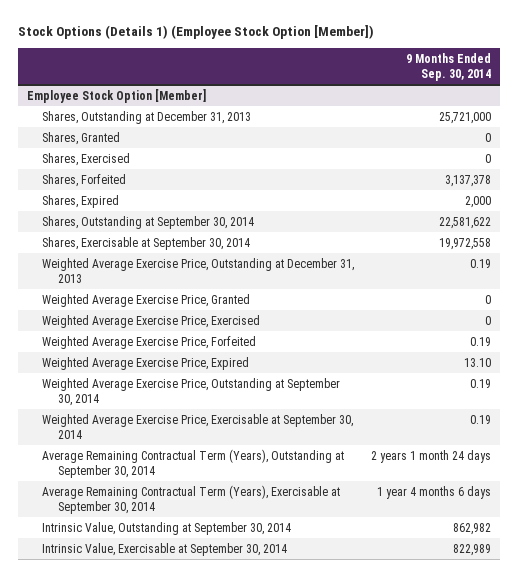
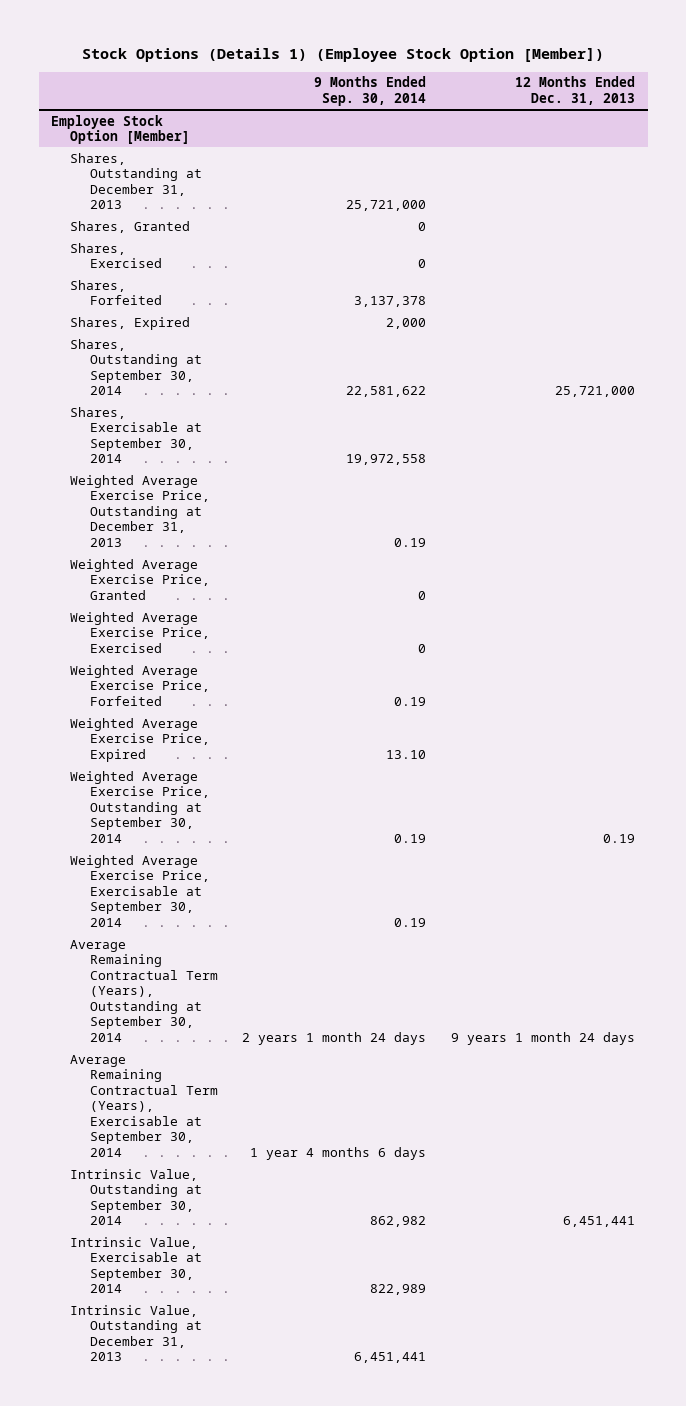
- | 9 Months Ended Sep. 30, 2014
+ | 9 Months Ended Sep. 30, 2014 | 12 Months Ended Dec. 31, 2013
@ Employee Stock Option [Member]
+ Intrinsic Value, Outstanding at December 31, 2013 | 6,451,441 |

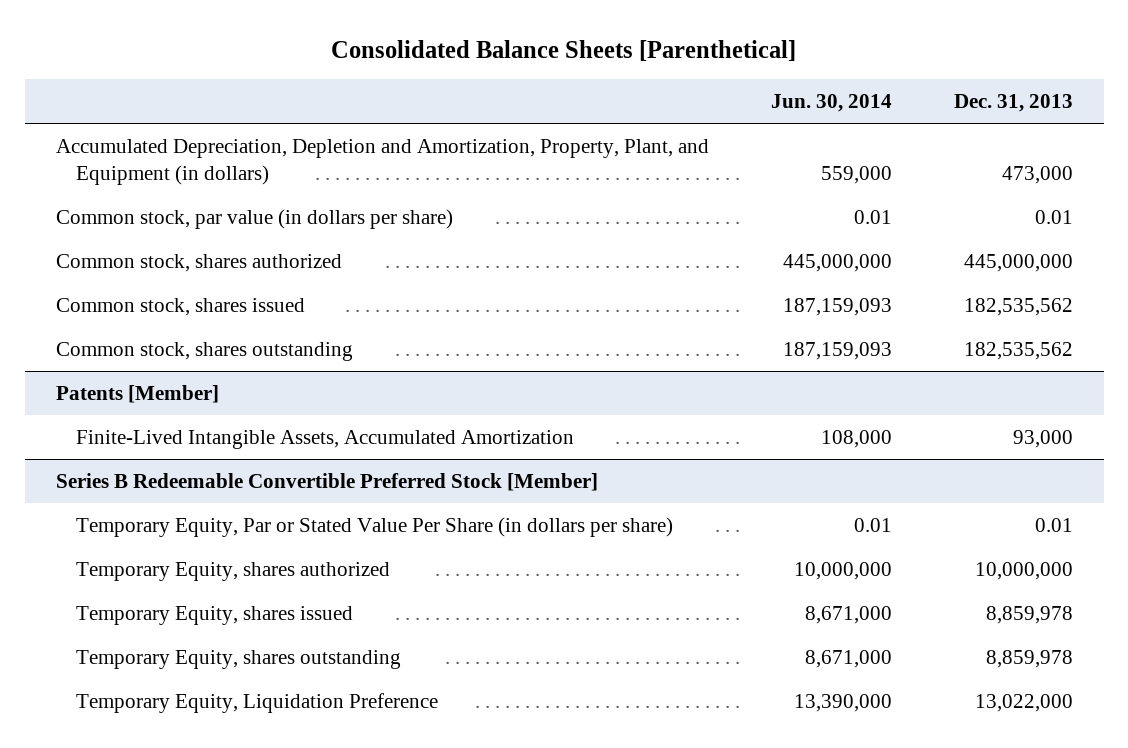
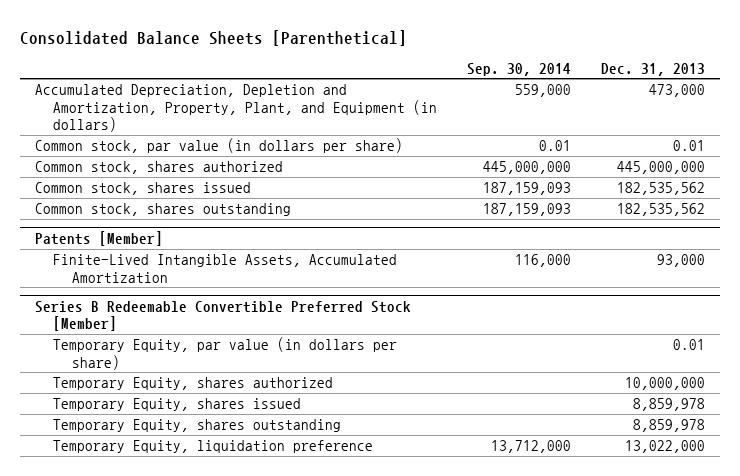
- | Jun. 30, 2014 | Dec. 31, 2013
+ | Sep. 30, 2014 | Dec. 31, 2013
@ Series B Redeemable Convertible Preferred Stock [Member]
- Temporary Equity, Par or Stated Value Per Share (in dollars per share) | 0.01 | 0.01
+ Temporary Equity, par value (in dollars per share) | | 0.01
- Temporary Equity, Liquidation Preference | 13,390,000 | 13,022,000
+ Temporary Equity, liquidation preference | 13,712,000 | 13,022,000

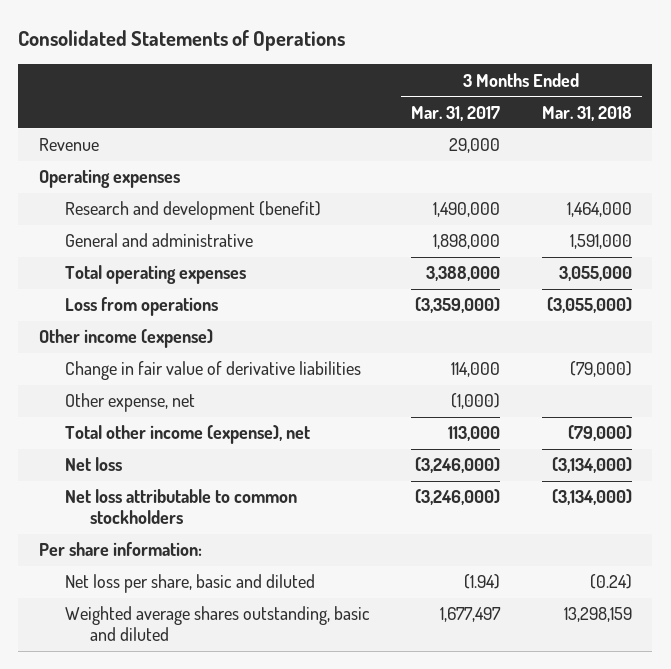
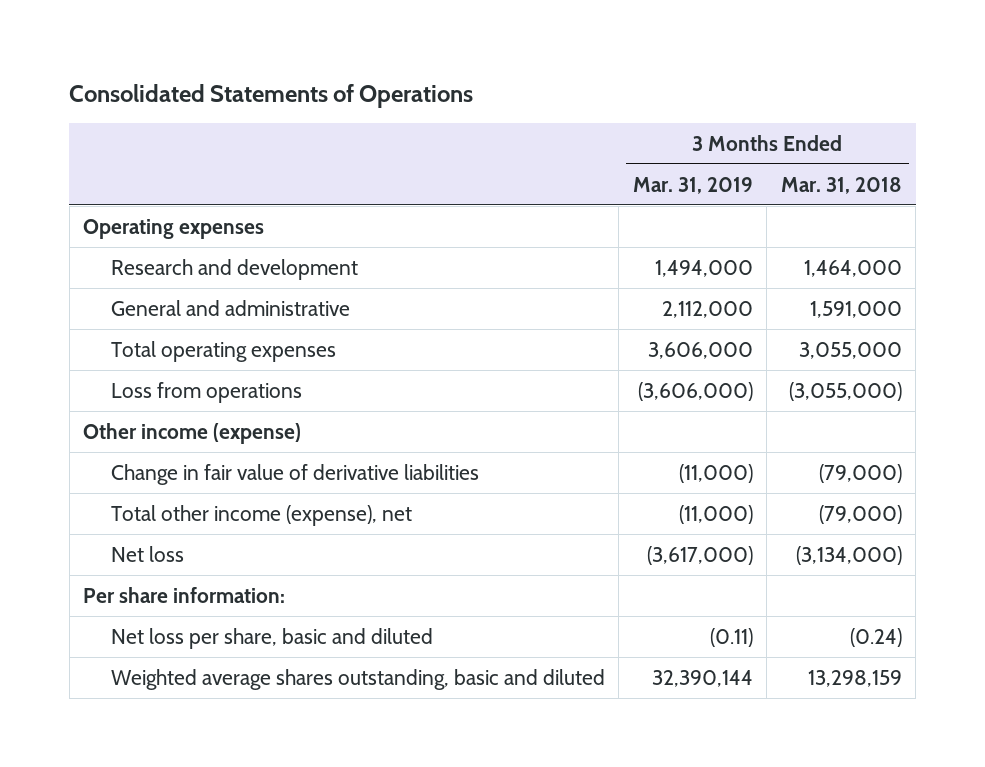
- | 3 Months Ended Mar. 31, 2017 | 3 Months Ended Mar. 31, 2018
+ | 3 Months Ended Mar. 31, 2019 | 3 Months Ended Mar. 31, 2018
- Revenue | 29,000 |
- Research and development (benefit) | 1,490,000 | 1,464,000
+ Research and development | 1,494,000 | 1,464,000
- Other expense, net | (1,000) |
- Net loss attributable to common stockholders | (3,246,000) | (3,134,000)

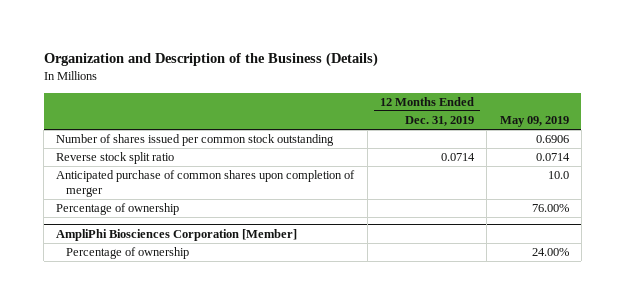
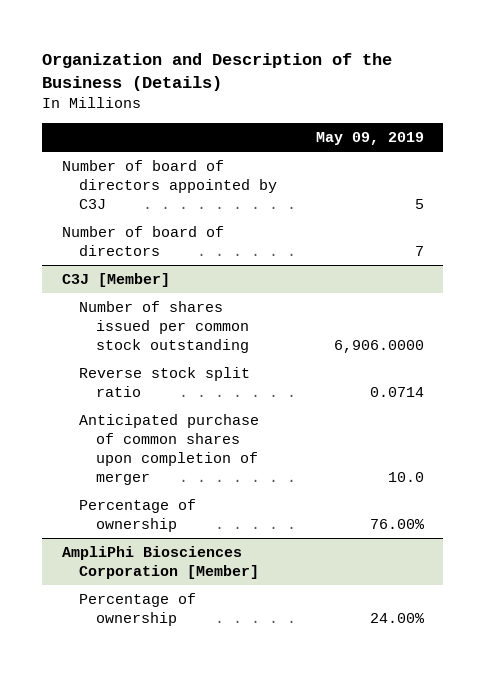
- | 12 Months Ended Dec. 31, 2019 | May 09, 2019
+ | May 09, 2019
- Number of shares issued per common stock outstanding | | 0.6906
+ Number of board of directors appointed by C3J | 5
+ Number of board of directors | 7
+ C3J [Member]
+ Number of shares issued per common stock outstanding | 6,906.0000

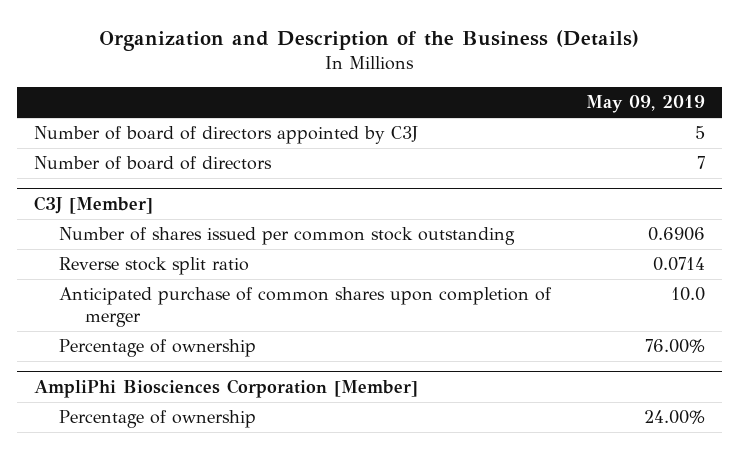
@ C3J [Member]
- Number of shares issued per common stock outstanding | 6,906.0000
+ Number of shares issued per common stock outstanding | 0.6906

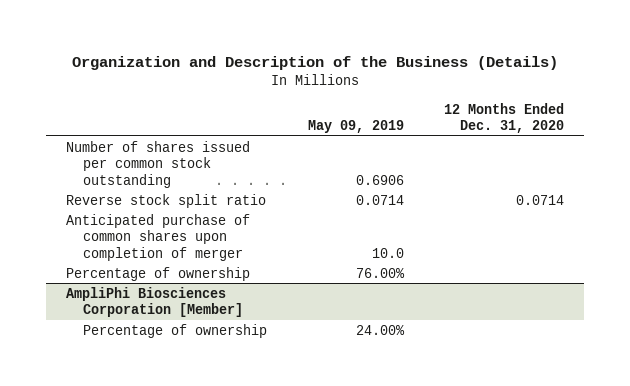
- | May 09, 2019
+ | May 09, 2019 | 12 Months Ended Dec. 31, 2020
- Number of board of directors appointed by C3J | 5
- Number of board of directors | 7
- C3J [Member]

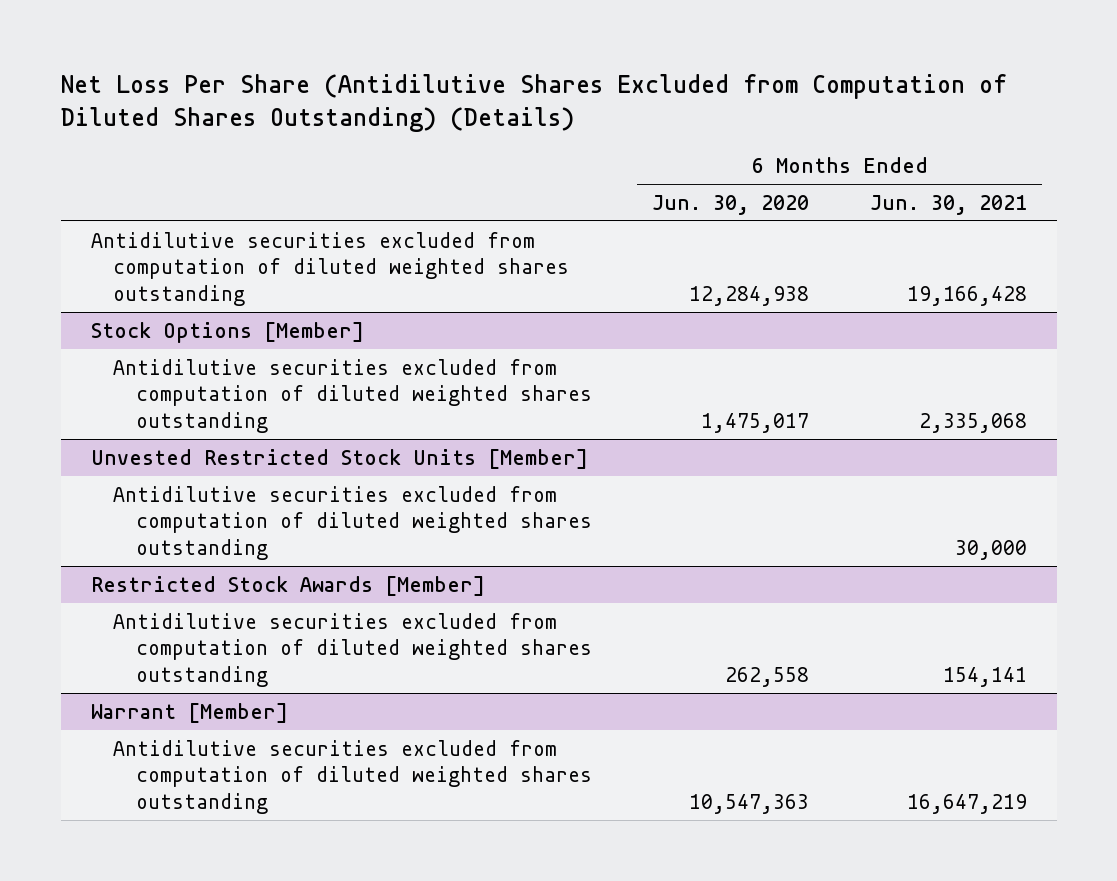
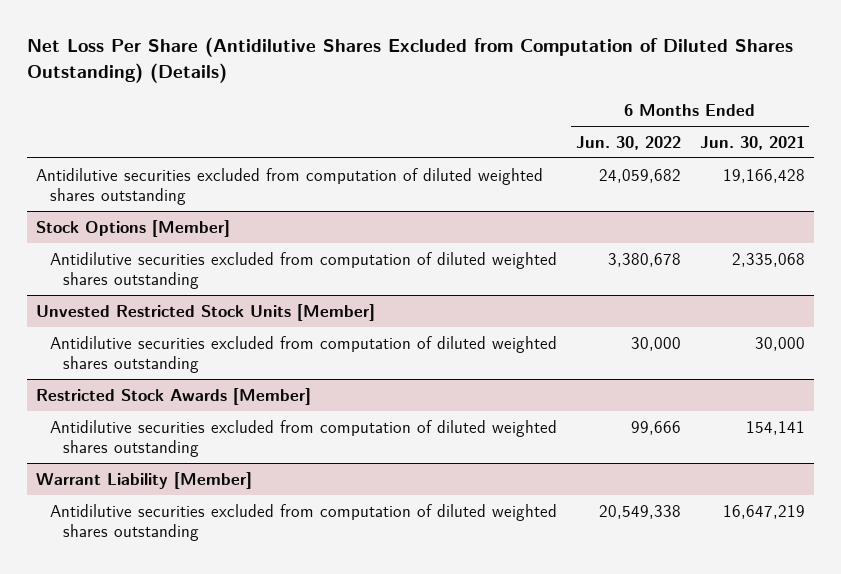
- | 6 Months Ended Jun. 30, 2020 | 6 Months Ended Jun. 30, 2021
+ | 6 Months Ended Jun. 30, 2022 | 6 Months Ended Jun. 30, 2021
- Warrant [Member]
+ Warrant Liability [Member]

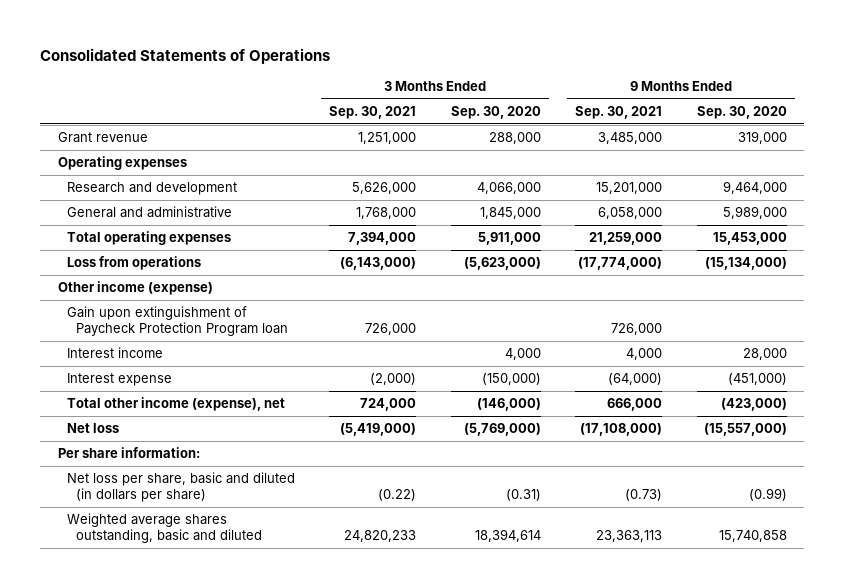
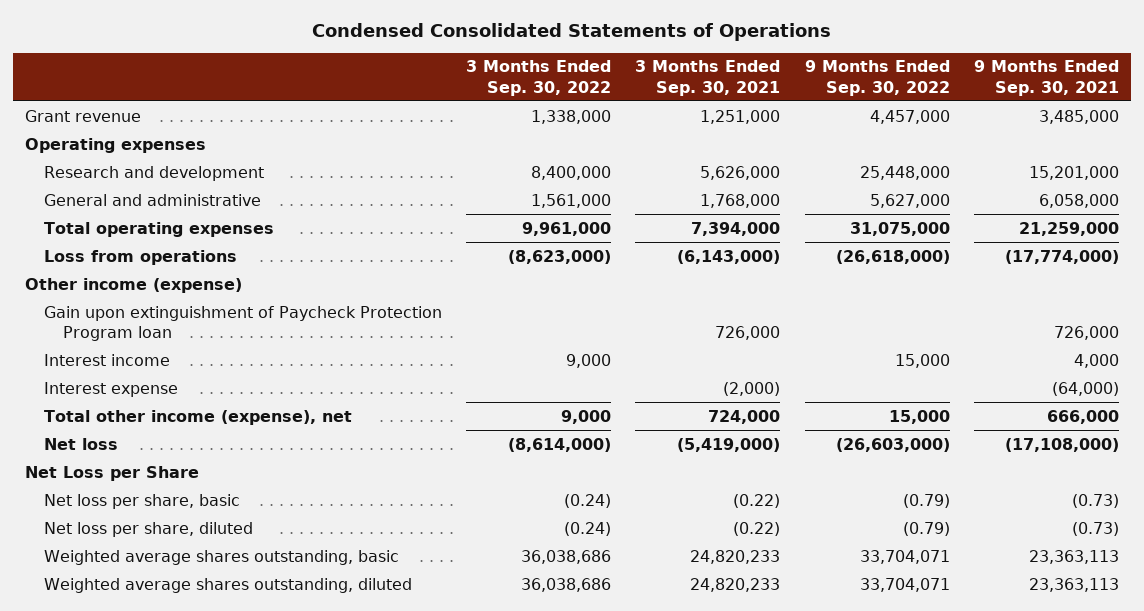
- Consolidated Statements of Operations
+ Condensed Consolidated Statements of Operations
- | 3 Months Ended Sep. 30, 2021 | 3 Months Ended Sep. 30, 2020 | 9 Months Ended Sep. 30, 2021 | 9 Months Ended Sep. 30, 2020
+ | 3 Months Ended Sep. 30, 2022 | 3 Months Ended Sep. 30, 2021 | 9 Months Ended Sep. 30, 2022 | 9 Months Ended Sep. 30, 2021
- Per share information:
- Net loss per share, basic and diluted (in dollars per share) | (0.22) | (0.31) | (0.73) | (0.99)
- Weighted average shares outstanding, basic and diluted | 24,820,233 | 18,394,614 | 23,363,113 | 15,740,858
+ Net Loss per Share
+ Net loss per share, basic | (0.24) | (0.22) | (0.79) | (0.73)
+ Net loss per share, diluted | (0.24) | (0.22) | (0.79) | (0.73)
+ Weighted average shares outstanding, basic | 36,038,686 | 24,820,233 | 33,704,071 | 23,363,113
+ Weighted average shares outstanding, diluted | 36,038,686 | 24,820,233 | 33,704,071 | 23,363,113

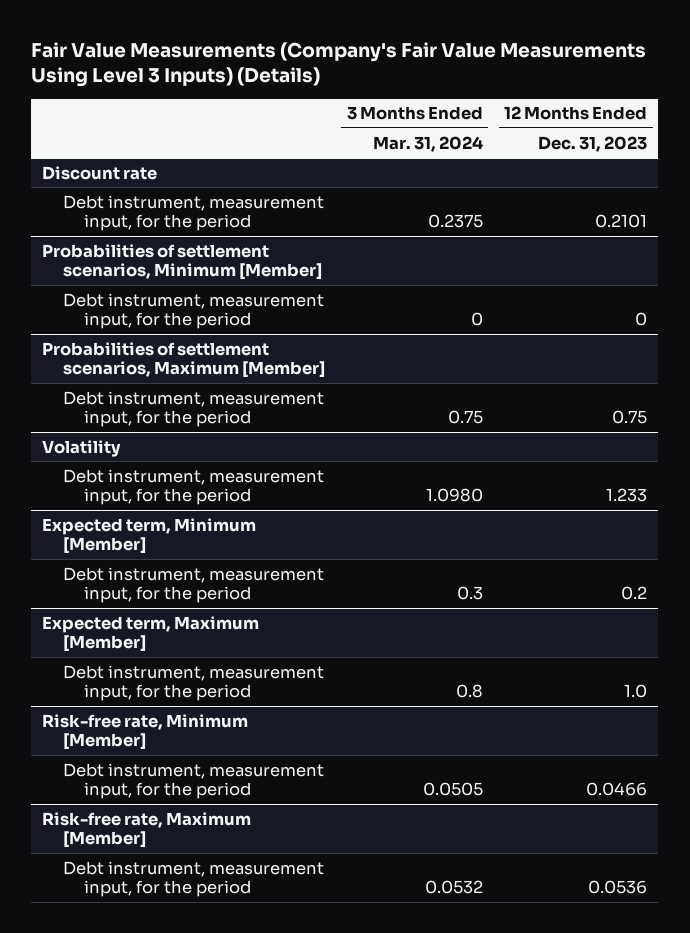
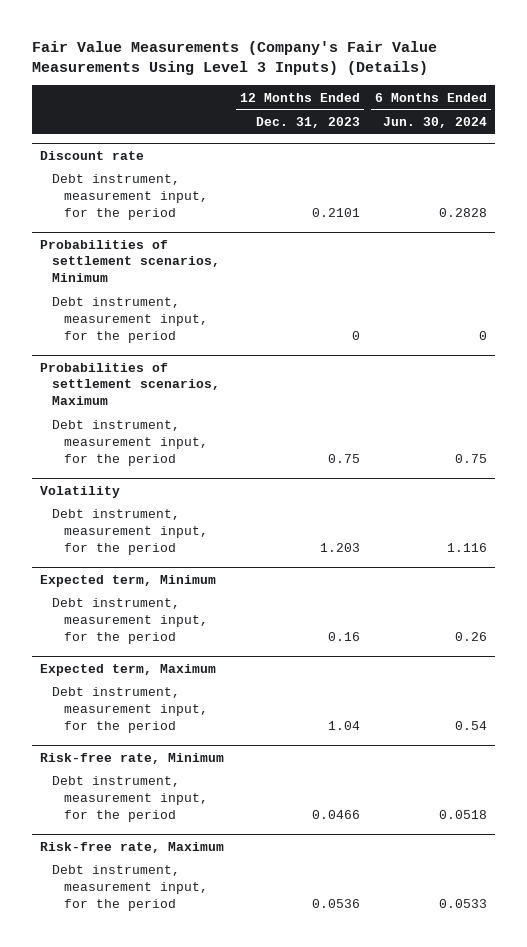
- | 3 Months Ended Mar. 31, 2024 | 12 Months Ended Dec. 31, 2023
+ | 12 Months Ended Dec. 31, 2023 | 6 Months Ended Jun. 30, 2024
- Probabilities of settlement scenarios, Minimum [Member]
+ Probabilities of settlement scenarios, Minimum
- Probabilities of settlement scenarios, Maximum [Member]
+ Probabilities of settlement scenarios, Maximum
@ Volatility
- Debt instrument, measurement input, for the period | 1.0980 | 1.233
- Expected term, Minimum [Member]
- Debt instrument, measurement input, for the period | 0.3 | 0.2
- Expected term, Maximum [Member]
- Debt instrument, measurement input, for the period | 0.8 | 1.0
- Risk-free rate, Minimum [Member]
@ Volatility
+ Debt instrument, measurement input, for the period | 1.203 | 1.116
+ Expected term, Minimum
+ Debt instrument, measurement input, for the period | 0.16 | 0.26
+ Expected term, Maximum
+ Debt instrument, measurement input, for the period | 1.04 | 0.54
+ Risk-free rate, Minimum
- Risk-free rate, Maximum [Member]
+ Risk-free rate, Maximum

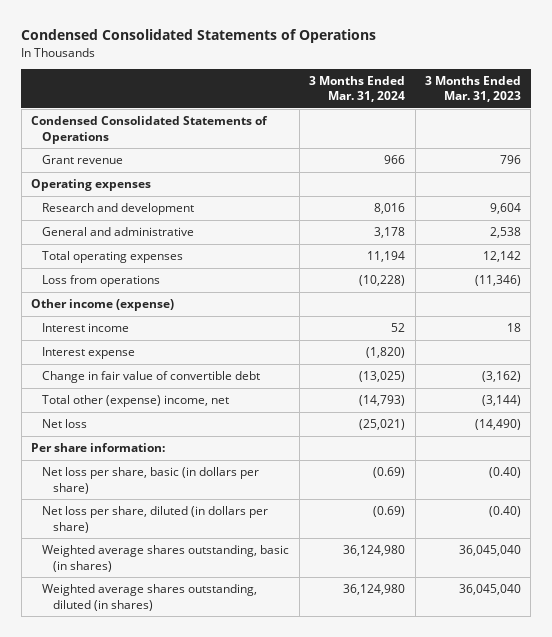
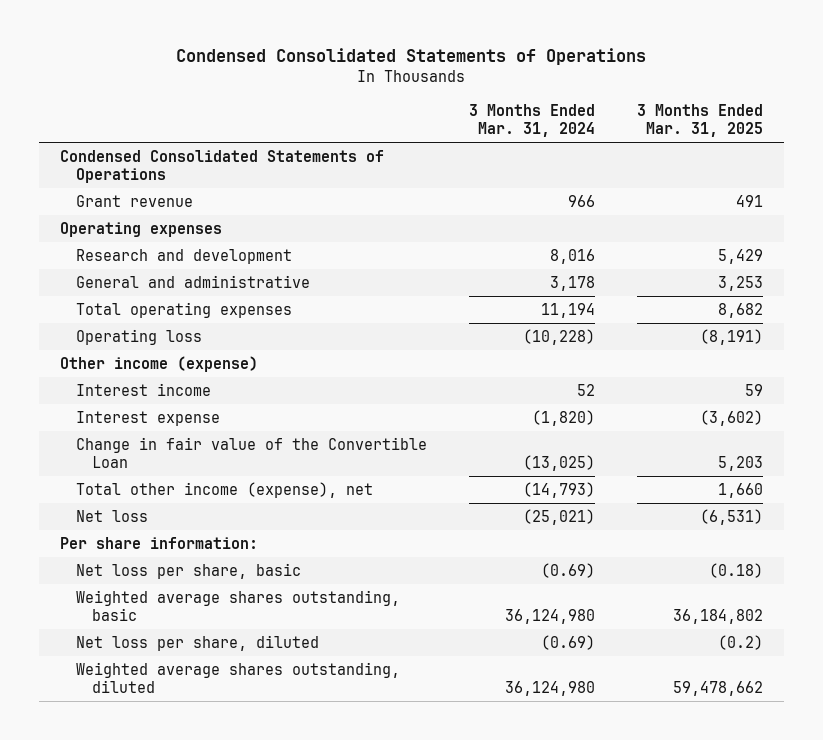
- | 3 Months Ended Mar. 31, 2024 | 3 Months Ended Mar. 31, 2023
+ | 3 Months Ended Mar. 31, 2024 | 3 Months Ended Mar. 31, 2025
- Loss from operations | (10,228) | (11,346)
+ Operating loss | (10,228) | (8,191)
- Change in fair value of convertible debt | (13,025) | (3,162)
- Total other (expense) income, net | (14,793) | (3,144)
+ Change in fair value of the Convertible Loan | (13,025) | 5,203
+ Total other income (expense), net | (14,793) | 1,660
- Net loss per share, basic (in dollars per share) | (0.69) | (0.40)
- Net loss per share, diluted (in dollars per share) | (0.69) | (0.40)
- Weighted average shares outstanding, basic (in shares) | 36,124,980 | 36,045,040
- Weighted average shares outstanding, diluted (in shares) | 36,124,980 | 36,045,040
+ Net loss per share, basic | (0.69) | (0.18)
+ Weighted average shares outstanding, basic | 36,124,980 | 36,184,802
+ Net loss per share, diluted | (0.69) | (0.2)
+ Weighted average shares outstanding, diluted | 36,124,980 | 59,478,662

